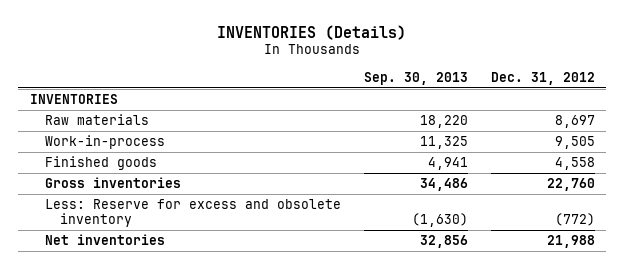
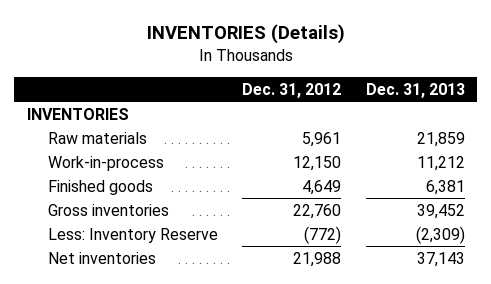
- | Sep. 30, 2013 | Dec. 31, 2012
+ | Dec. 31, 2012 | Dec. 31, 2013
- Raw materials | 18,220 | 8,697
- Work-in-process | 11,325 | 9,505
- Finished goods | 4,941 | 4,558
+ Raw materials | 5,961 | 21,859
+ Work-in-process | 12,150 | 11,212
+ Finished goods | 4,649 | 6,381
- Less: Reserve for excess and obsolete inventory | (1,630) | (772)
+ Less: Inventory Reserve | (772) | (2,309)

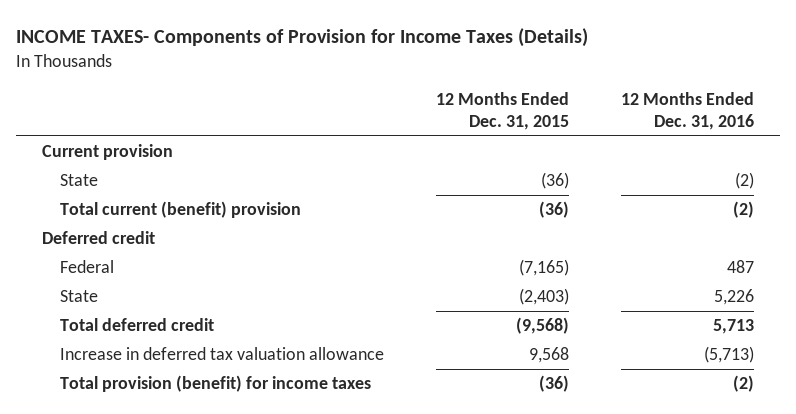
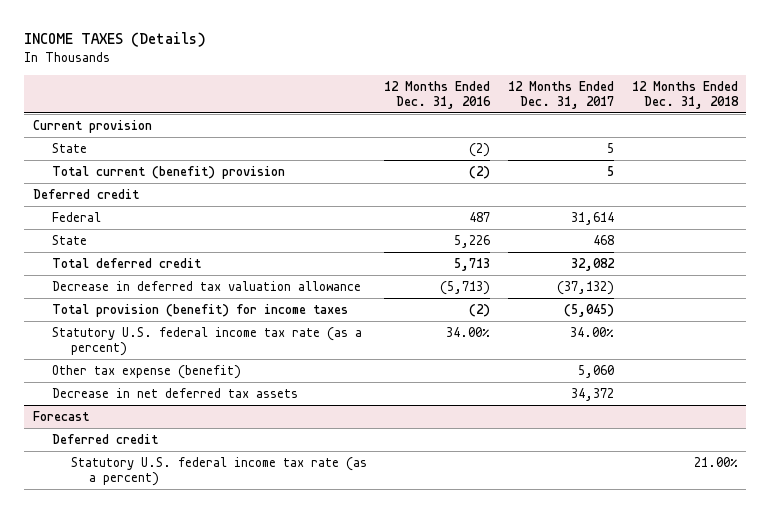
- INCOME TAXES- Components of Provision for Income Taxes (Details)
+ INCOME TAXES (Details)
- | 12 Months Ended Dec. 31, 2015 | 12 Months Ended Dec. 31, 2016
+ | 12 Months Ended Dec. 31, 2016 | 12 Months Ended Dec. 31, 2017 | 12 Months Ended Dec. 31, 2018
- Increase in deferred tax valuation allowance | 9,568 | (5,713)
+ Decrease in deferred tax valuation allowance | (5,713) | (37,132) |
+ Statutory U.S. federal income tax rate (as a percent) | 34.00% | 34.00% |
+ Other tax expense (benefit) | | 5,060 |
+ Decrease in net deferred tax assets | | 34,372 |
+ Forecast
+ Deferred credit
+ Statutory U.S. federal income tax rate (as a percent) | | | 21.00%

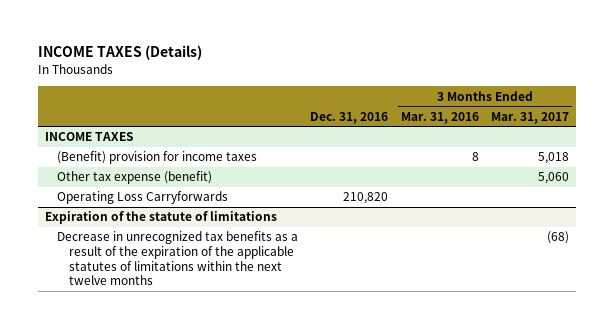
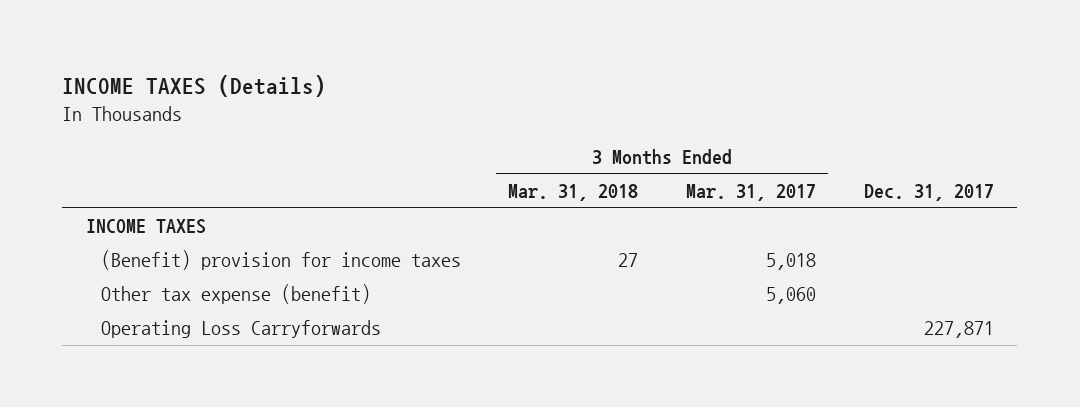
- | Dec. 31, 2016 | 3 Months Ended Mar. 31, 2016 | 3 Months Ended Mar. 31, 2017
+ | 3 Months Ended Mar. 31, 2018 | 3 Months Ended Mar. 31, 2017 | Dec. 31, 2017
- Expiration of the statute of limitations
- Decrease in unrecognized tax benefits as a result of the expiration of the applicable statutes of limitations within the next twelve months | | | (68)

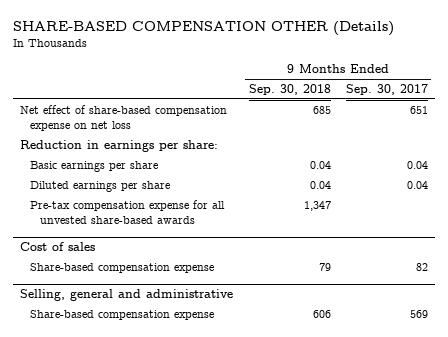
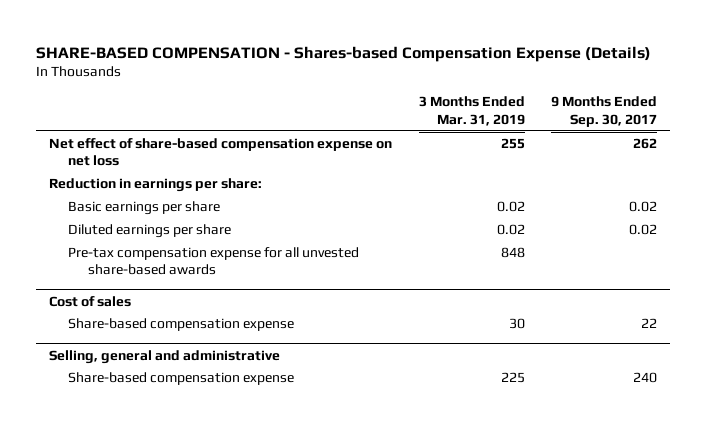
- SHARE-BASED COMPENSATION OTHER (Details)
+ SHARE-BASED COMPENSATION - Shares-based Compensation Expense (Details)
- | 9 Months Ended Sep. 30, 2018 | 9 Months Ended Sep. 30, 2017
+ | 3 Months Ended Mar. 31, 2019 | 9 Months Ended Sep. 30, 2017
- Net effect of share-based compensation expense on net loss | 685 | 651
+ Net effect of share-based compensation expense on net loss | 255 | 262
- Basic earnings per share | 0.04 | 0.04
- Diluted earnings per share | 0.04 | 0.04
+ Basic earnings per share | 0.02 | 0.02
+ Diluted earnings per share | 0.02 | 0.02
@ Cost of sales
- Share-based compensation expense | 79 | 82
+ Share-based compensation expense | 30 | 22
@ Selling, general and administrative
- Share-based compensation expense | 606 | 569
+ Share-based compensation expense | 225 | 240

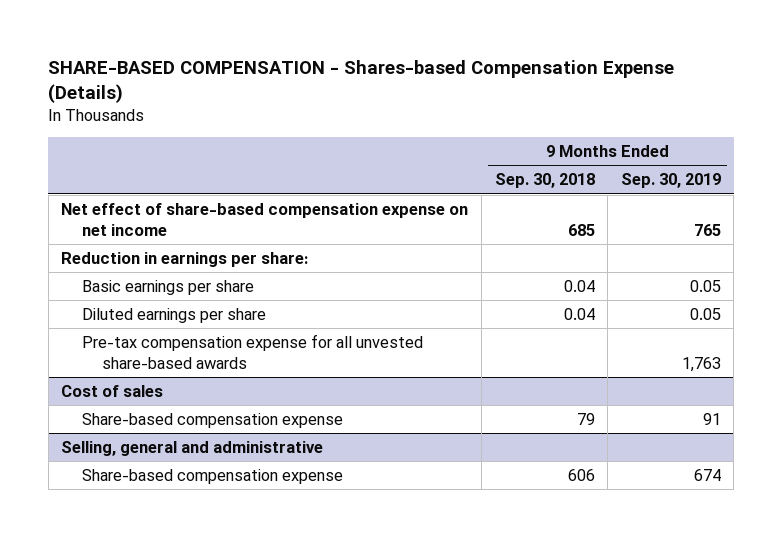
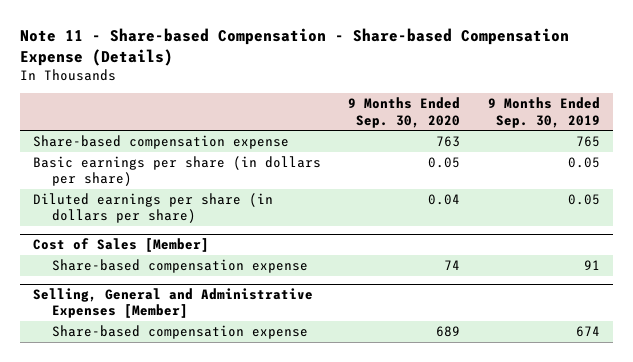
- SHARE-BASED COMPENSATION - Shares-based Compensation Expense (Details)
+ Note 11 - Share-based Compensation - Share-based Compensation Expense (Details)
- | 9 Months Ended Sep. 30, 2018 | 9 Months Ended Sep. 30, 2019
+ | 9 Months Ended Sep. 30, 2020 | 9 Months Ended Sep. 30, 2019
- Net effect of share-based compensation expense on net income | 685 | 765
- Reduction in earnings per share:
- Basic earnings per share | 0.04 | 0.05
- Diluted earnings per share | 0.04 | 0.05
- Pre-tax compensation expense for all unvested share-based awards | | 1,763
- Cost of sales
+ Share-based compensation expense | 763 | 765
+ Basic earnings per share (in dollars per share) | 0.05 | 0.05
+ Diluted earnings per share (in dollars per share) | 0.04 | 0.05
+ Cost of Sales [Member]
- Selling, general and administrative
+ Selling, General and Administrative Expenses [Member]

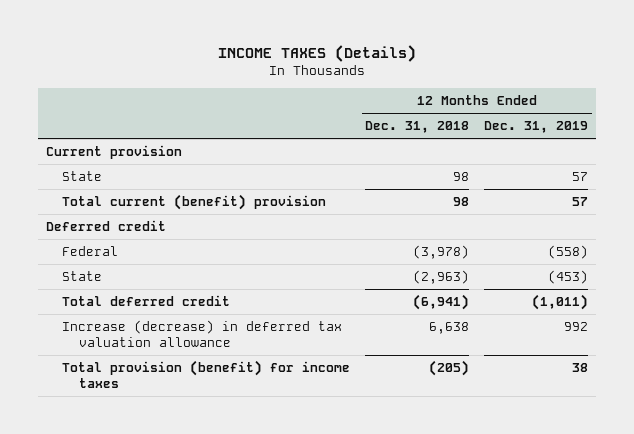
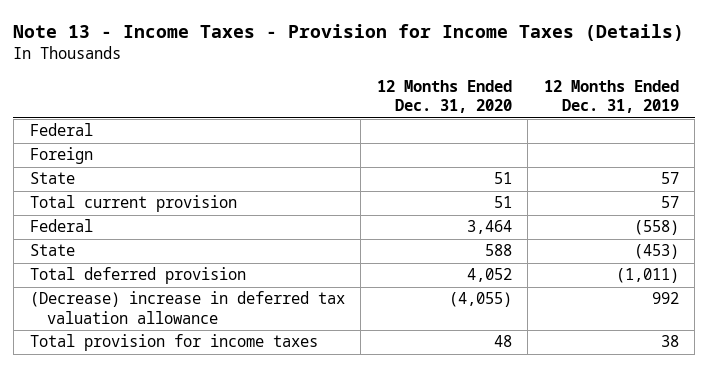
- INCOME TAXES (Details)
+ Note 13 - Income Taxes - Provision for Income Taxes (Details)
- | 12 Months Ended Dec. 31, 2018 | 12 Months Ended Dec. 31, 2019
+ | 12 Months Ended Dec. 31, 2020 | 12 Months Ended Dec. 31, 2019
- Current provision
+ Federal
+ Foreign
- Total current (benefit) provision | 98 | 57
- Deferred credit
+ Total current provision | 51 | 57
- Total deferred credit | (6,941) | (1,011)
- Increase (decrease) in deferred tax valuation allowance | 6,638 | 992
- Total provision (benefit) for income taxes | (205) | 38
+ Total deferred provision | 4,052 | (1,011)
+ (Decrease) increase in deferred tax valuation allowance | (4,055) | 992
+ Total provision for income taxes | 48 | 38

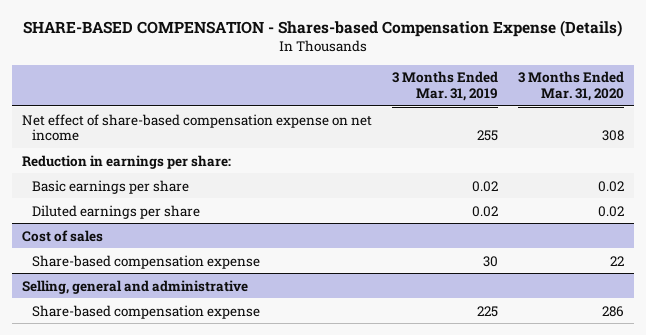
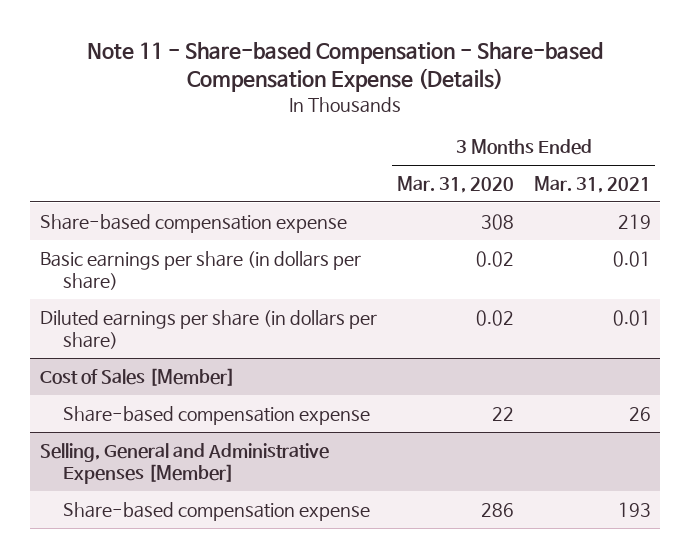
- SHARE-BASED COMPENSATION - Shares-based Compensation Expense (Details)
+ Note 11 - Share-based Compensation - Share-based Compensation Expense (Details)
- | 3 Months Ended Mar. 31, 2019 | 3 Months Ended Mar. 31, 2020
+ | 3 Months Ended Mar. 31, 2020 | 3 Months Ended Mar. 31, 2021
- Net effect of share-based compensation expense on net income | 255 | 308
- Reduction in earnings per share:
- Basic earnings per share | 0.02 | 0.02
- Diluted earnings per share | 0.02 | 0.02
- Cost of sales
+ Share-based compensation expense | 308 | 219
+ Basic earnings per share (in dollars per share) | 0.02 | 0.01
+ Diluted earnings per share (in dollars per share) | 0.02 | 0.01
+ Cost of Sales [Member]
- Selling, general and administrative
+ Selling, General and Administrative Expenses [Member]

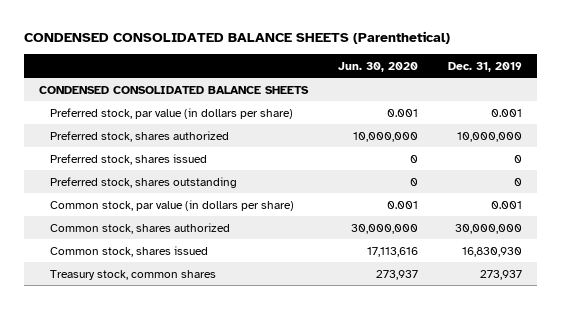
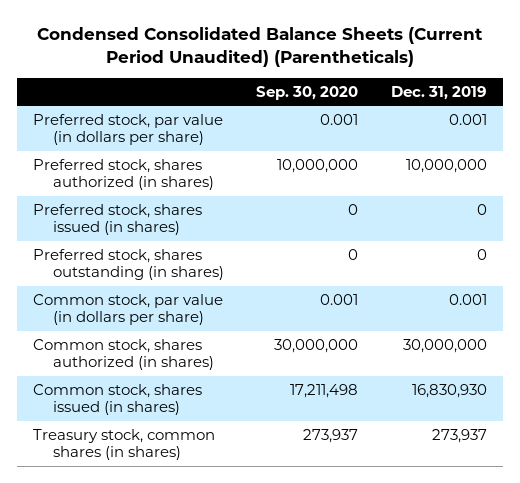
- CONDENSED CONSOLIDATED BALANCE SHEETS (Parenthetical)
+ Condensed Consolidated Balance Sheets (Current Period Unaudited) (Parentheticals)
- | Jun. 30, 2020 | Dec. 31, 2019
+ | Sep. 30, 2020 | Dec. 31, 2019
- CONDENSED CONSOLIDATED BALANCE SHEETS
- Preferred stock, shares authorized | 10,000,000 | 10,000,000
- Preferred stock, shares issued | 0 | 0
- Preferred stock, shares outstanding | 0 | 0
+ Preferred stock, shares authorized (in shares) | 10,000,000 | 10,000,000
+ Preferred stock, shares issued (in shares) | 0 | 0
+ Preferred stock, shares outstanding (in shares) | 0 | 0
- Common stock, shares authorized | 30,000,000 | 30,000,000
- Common stock, shares issued | 17,113,616 | 16,830,930
- Treasury stock, common shares | 273,937 | 273,937
+ Common stock, shares authorized (in shares) | 30,000,000 | 30,000,000
+ Common stock, shares issued (in shares) | 17,211,498 | 16,830,930
+ Treasury stock, common shares (in shares) | 273,937 | 273,937

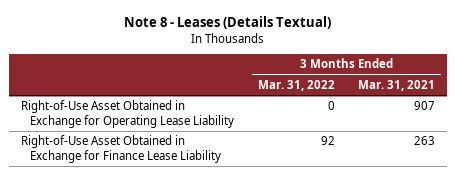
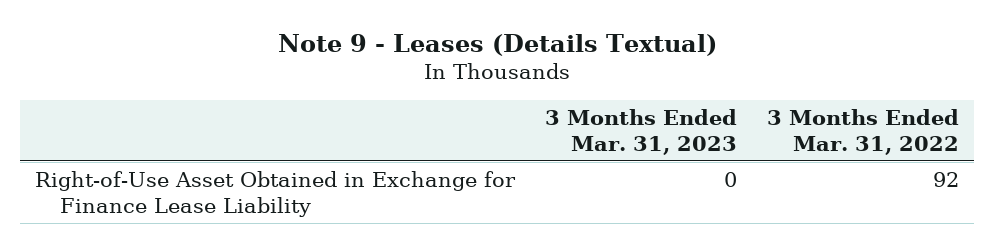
- Note 8 - Leases (Details Textual)
+ Note 9 - Leases (Details Textual)
- | 3 Months Ended Mar. 31, 2022 | 3 Months Ended Mar. 31, 2021
+ | 3 Months Ended Mar. 31, 2023 | 3 Months Ended Mar. 31, 2022
- Right-of-Use Asset Obtained in Exchange for Operating Lease Liability | 0 | 907

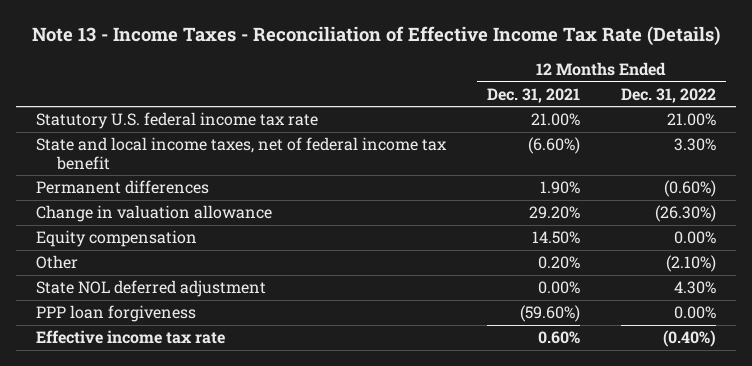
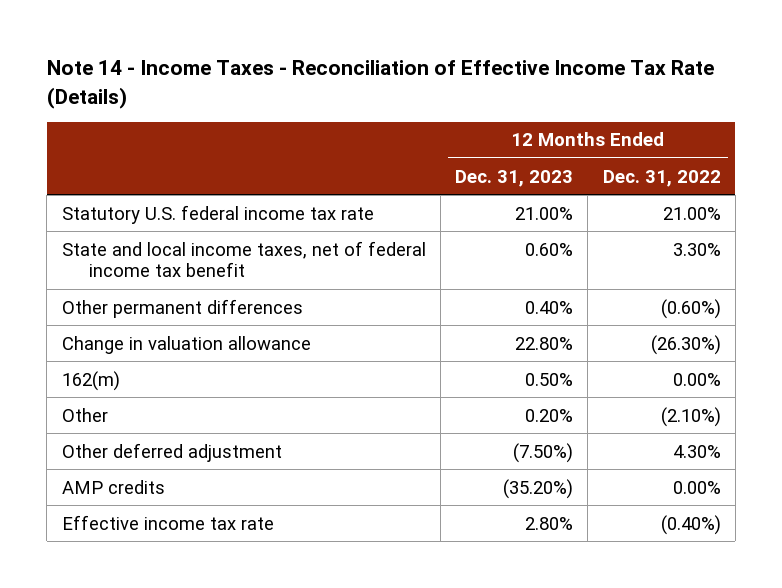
- Note 13 - Income Taxes - Reconciliation of Effective Income Tax Rate (Details)
+ Note 14 - Income Taxes - Reconciliation of Effective Income Tax Rate (Details)
- | 12 Months Ended Dec. 31, 2021 | 12 Months Ended Dec. 31, 2022
+ | 12 Months Ended Dec. 31, 2023 | 12 Months Ended Dec. 31, 2022
- Permanent differences | 1.90% | (0.60%)
+ Other permanent differences | 0.40% | (0.60%)
- Equity compensation | 14.50% | 0.00%
+ 162(m) | 0.50% | 0.00%
- State NOL deferred adjustment | 0.00% | 4.30%
- PPP loan forgiveness | (59.60%) | 0.00%
+ Other deferred adjustment | (7.50%) | 4.30%
+ AMP credits | (35.20%) | 0.00%

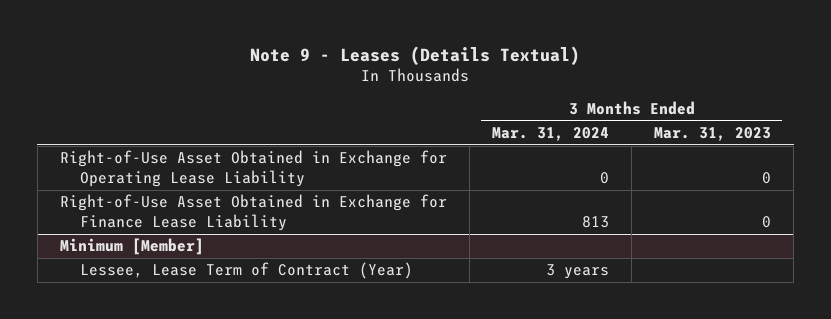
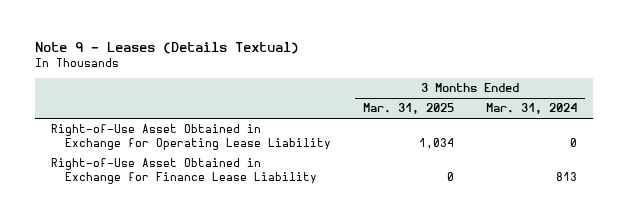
- | 3 Months Ended Mar. 31, 2024 | 3 Months Ended Mar. 31, 2023
+ | 3 Months Ended Mar. 31, 2025 | 3 Months Ended Mar. 31, 2024
- Minimum [Member]
- Lessee, Lease Term of Contract (Year) | 3 years |

